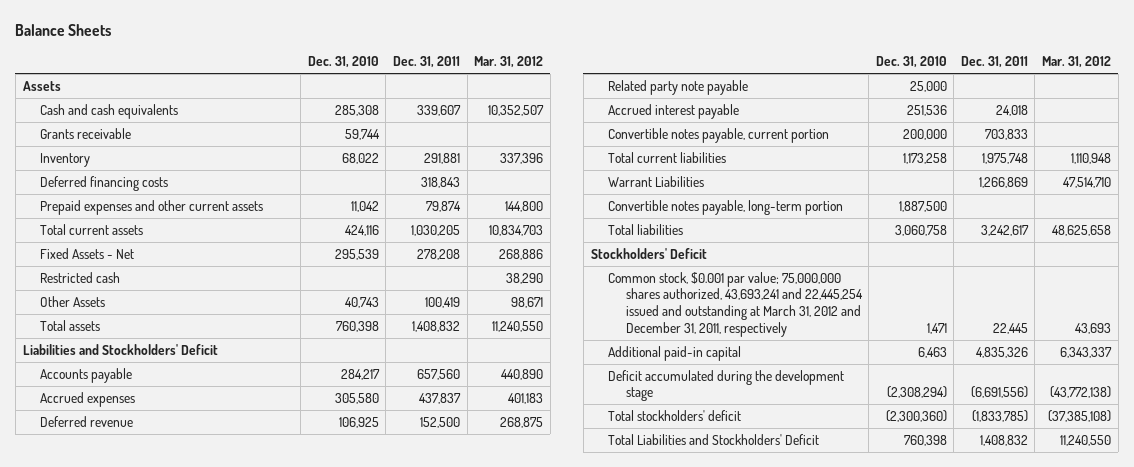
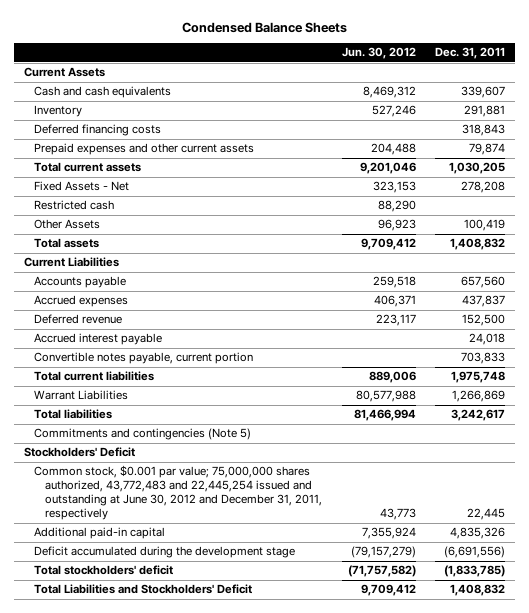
- Balance Sheets
+ Condensed Balance Sheets
- | Dec. 31, 2010 | Dec. 31, 2011 | Mar. 31, 2012
+ | Jun. 30, 2012 | Dec. 31, 2011
- Assets
+ Current Assets
- Grants receivable | 59,744 | |
- Liabilities and Stockholders' Deficit
+ Current Liabilities
- Related party note payable | 25,000 | |
- Convertible notes payable, long-term portion | 1,887,500 | |
+ Commitments and contingencies (Note 5)
- Common stock, $0.001 par value; 75,000,000 shares authorized, 43,693,241 and 22,445,254 issued and outstanding at March 31, 2012 and December 31, 2011, respectively | 1,471 | 22,445 | 43,693
+ Common stock, $0.001 par value; 75,000,000 shares authorized, 43,772,483 and 22,445,254 issued and outstanding at June 30, 2012 and December 31, 2011, respectively | 43,773 | 22,445

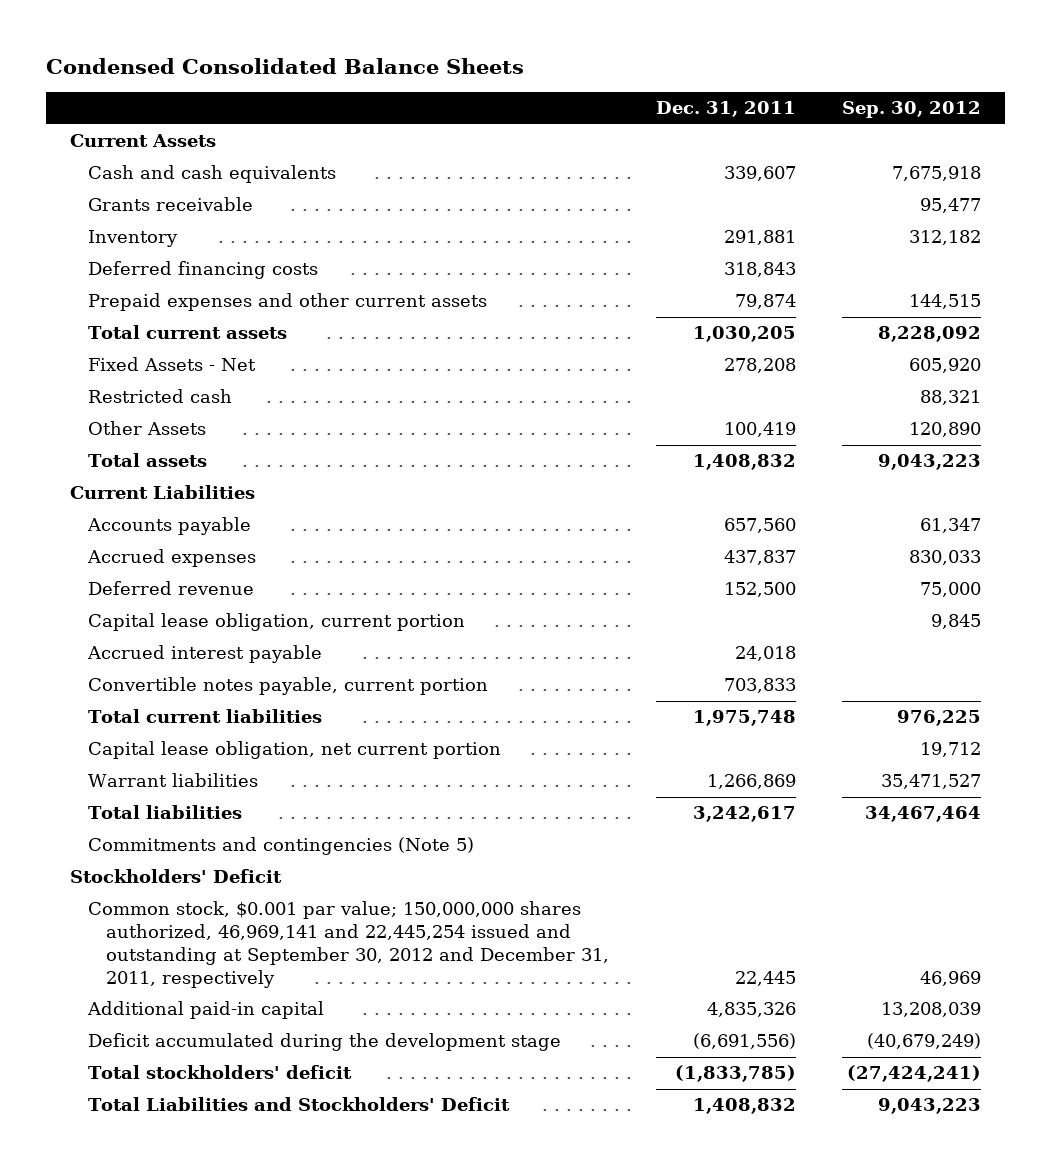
- Condensed Balance Sheets
+ Condensed Consolidated Balance Sheets
- | Jun. 30, 2012 | Dec. 31, 2011
+ | Dec. 31, 2011 | Sep. 30, 2012
+ Grants receivable | | 95,477
+ Capital lease obligation, current portion | | 9,845
- Warrant Liabilities | 80,577,988 | 1,266,869
+ Capital lease obligation, net current portion | | 19,712
+ Warrant liabilities | 1,266,869 | 35,471,527
- Common stock, $0.001 par value; 75,000,000 shares authorized, 43,772,483 and 22,445,254 issued and outstanding at June 30, 2012 and December 31, 2011, respectively | 43,773 | 22,445
+ Common stock, $0.001 par value; 150,000,000 shares authorized, 46,969,141 and 22,445,254 issued and outstanding at September 30, 2012 and December 31, 2011, respectively | 22,445 | 46,969

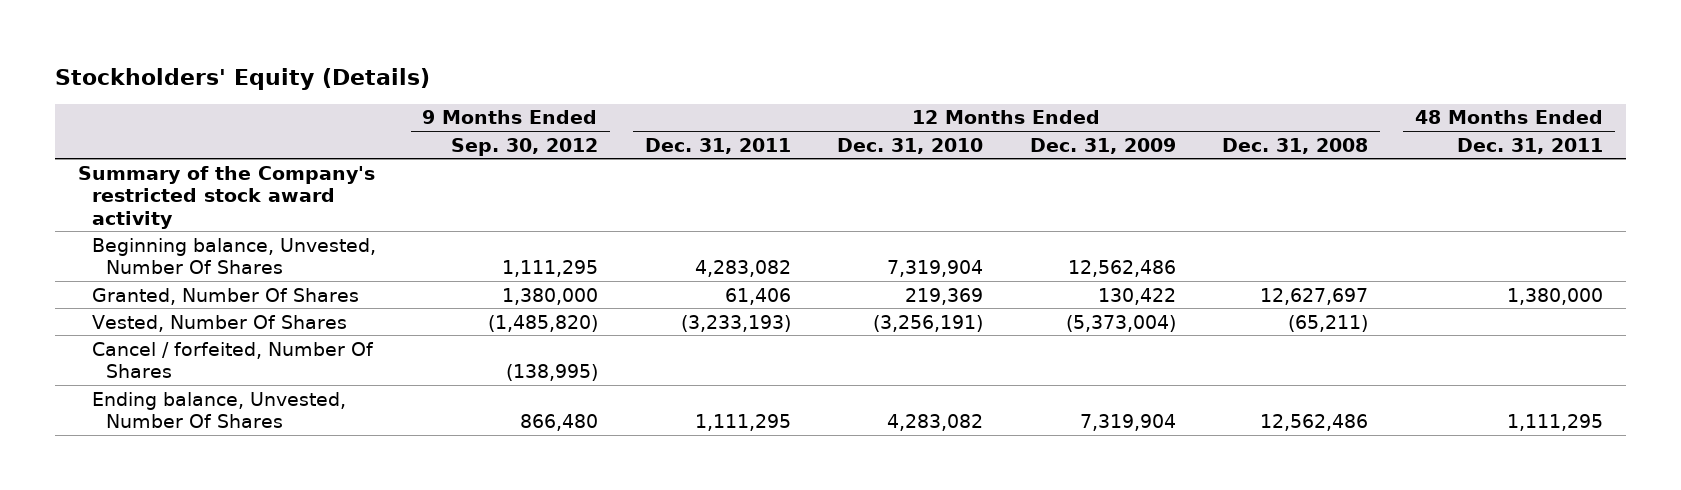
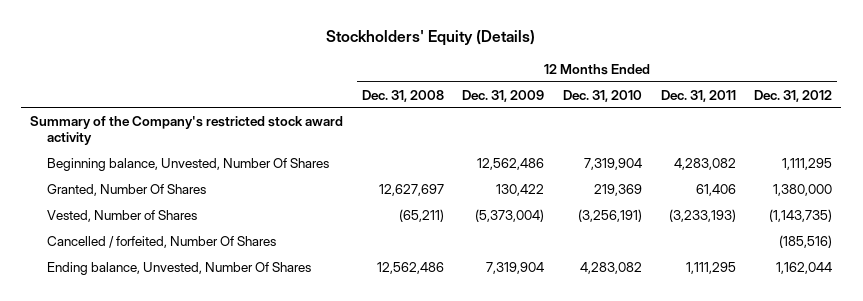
- | 9 Months Ended Sep. 30, 2012 | 12 Months Ended Dec. 31, 2011 | 12 Months Ended Dec. 31, 2010 | 12 Months Ended Dec. 31, 2009 | 12 Months Ended Dec. 31, 2008 | 48 Months Ended Dec. 31, 2011
+ | 12 Months Ended Dec. 31, 2008 | 12 Months Ended Dec. 31, 2009 | 12 Months Ended Dec. 31, 2010 | 12 Months Ended Dec. 31, 2011 | 12 Months Ended Dec. 31, 2012
- Vested, Number Of Shares | (1,485,820) | (3,233,193) | (3,256,191) | (5,373,004) | (65,211) |
- Cancel / forfeited, Number Of Shares | (138,995) | | | | |
+ Vested, Number of Shares | (65,211) | (5,373,004) | (3,256,191) | (3,233,193) | (1,143,735)
+ Cancelled / forfeited, Number Of Shares | | | | | (185,516)

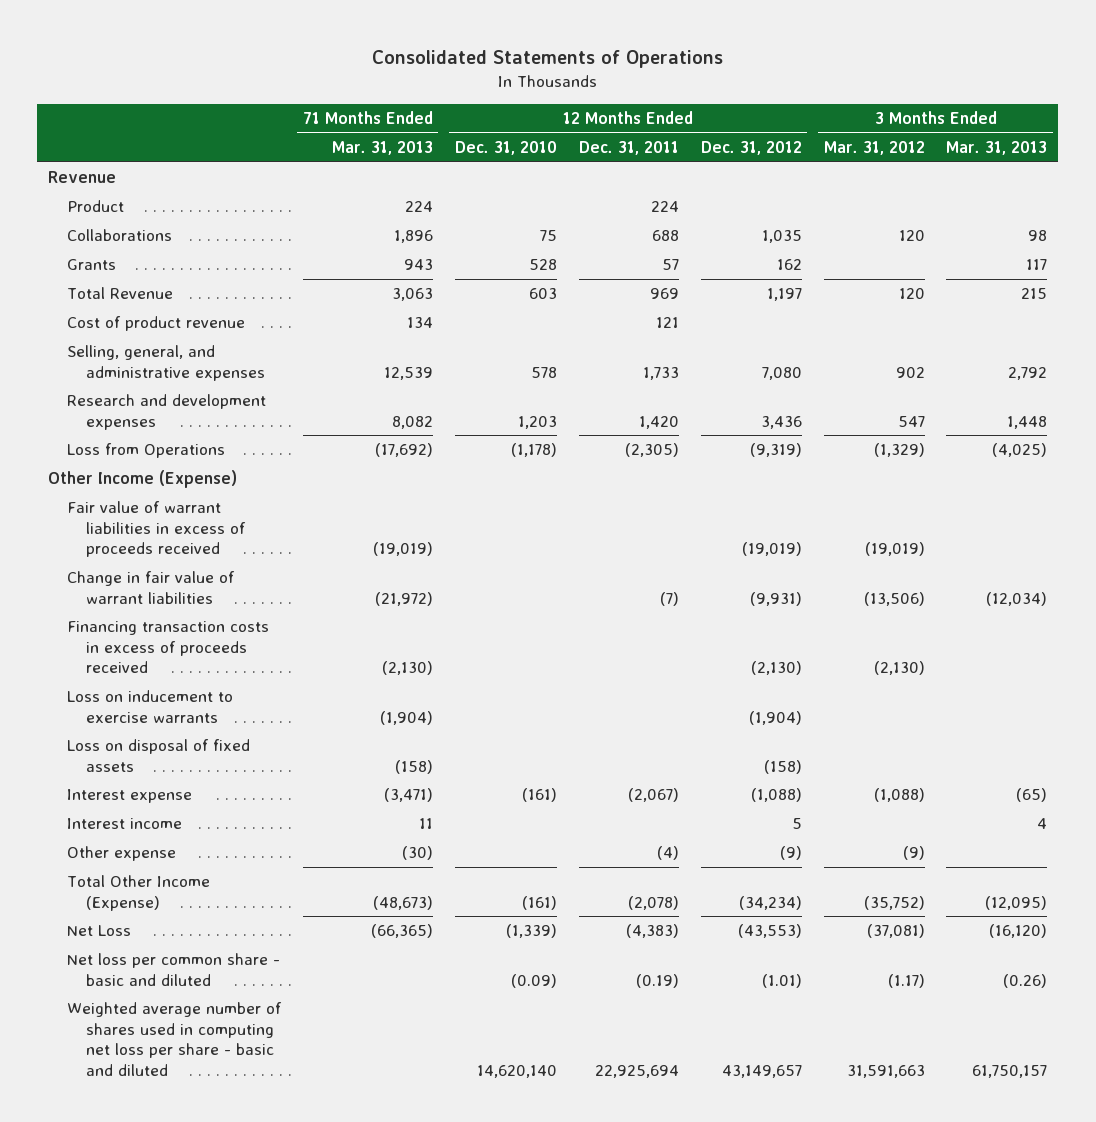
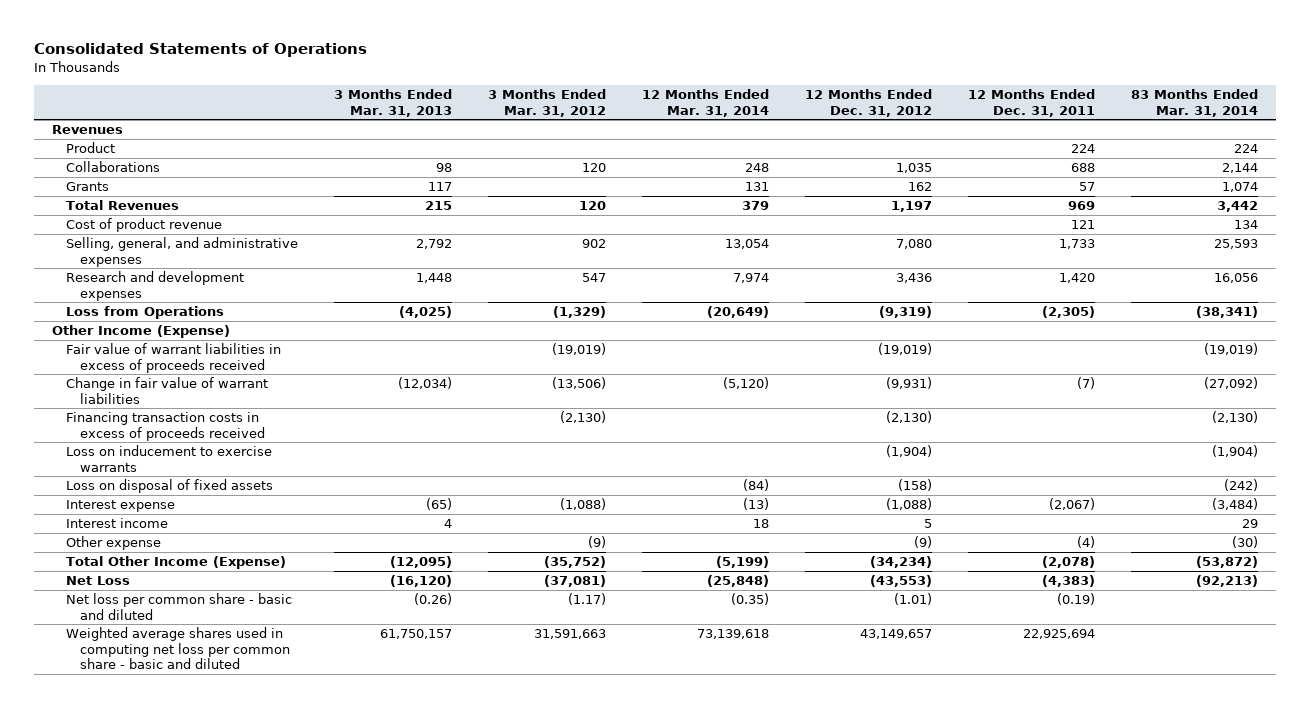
- | 71 Months Ended Mar. 31, 2013 | 12 Months Ended Dec. 31, 2010 | 12 Months Ended Dec. 31, 2011 | 12 Months Ended Dec. 31, 2012 | 3 Months Ended Mar. 31, 2012 | 3 Months Ended Mar. 31, 2013
+ | 3 Months Ended Mar. 31, 2013 | 3 Months Ended Mar. 31, 2012 | 12 Months Ended Mar. 31, 2014 | 12 Months Ended Dec. 31, 2012 | 12 Months Ended Dec. 31, 2011 | 83 Months Ended Mar. 31, 2014
- Revenue
+ Revenues
- Total Revenue | 3,063 | 603 | 969 | 1,197 | 120 | 215
+ Total Revenues | 215 | 120 | 379 | 1,197 | 969 | 3,442
- Weighted average number of shares used in computing net loss per share - basic and diluted | | 14,620,140 | 22,925,694 | 43,149,657 | 31,591,663 | 61,750,157
+ Weighted average shares used in computing net loss per common share - basic and diluted | 61,750,157 | 31,591,663 | 73,139,618 | 43,149,657 | 22,925,694 |

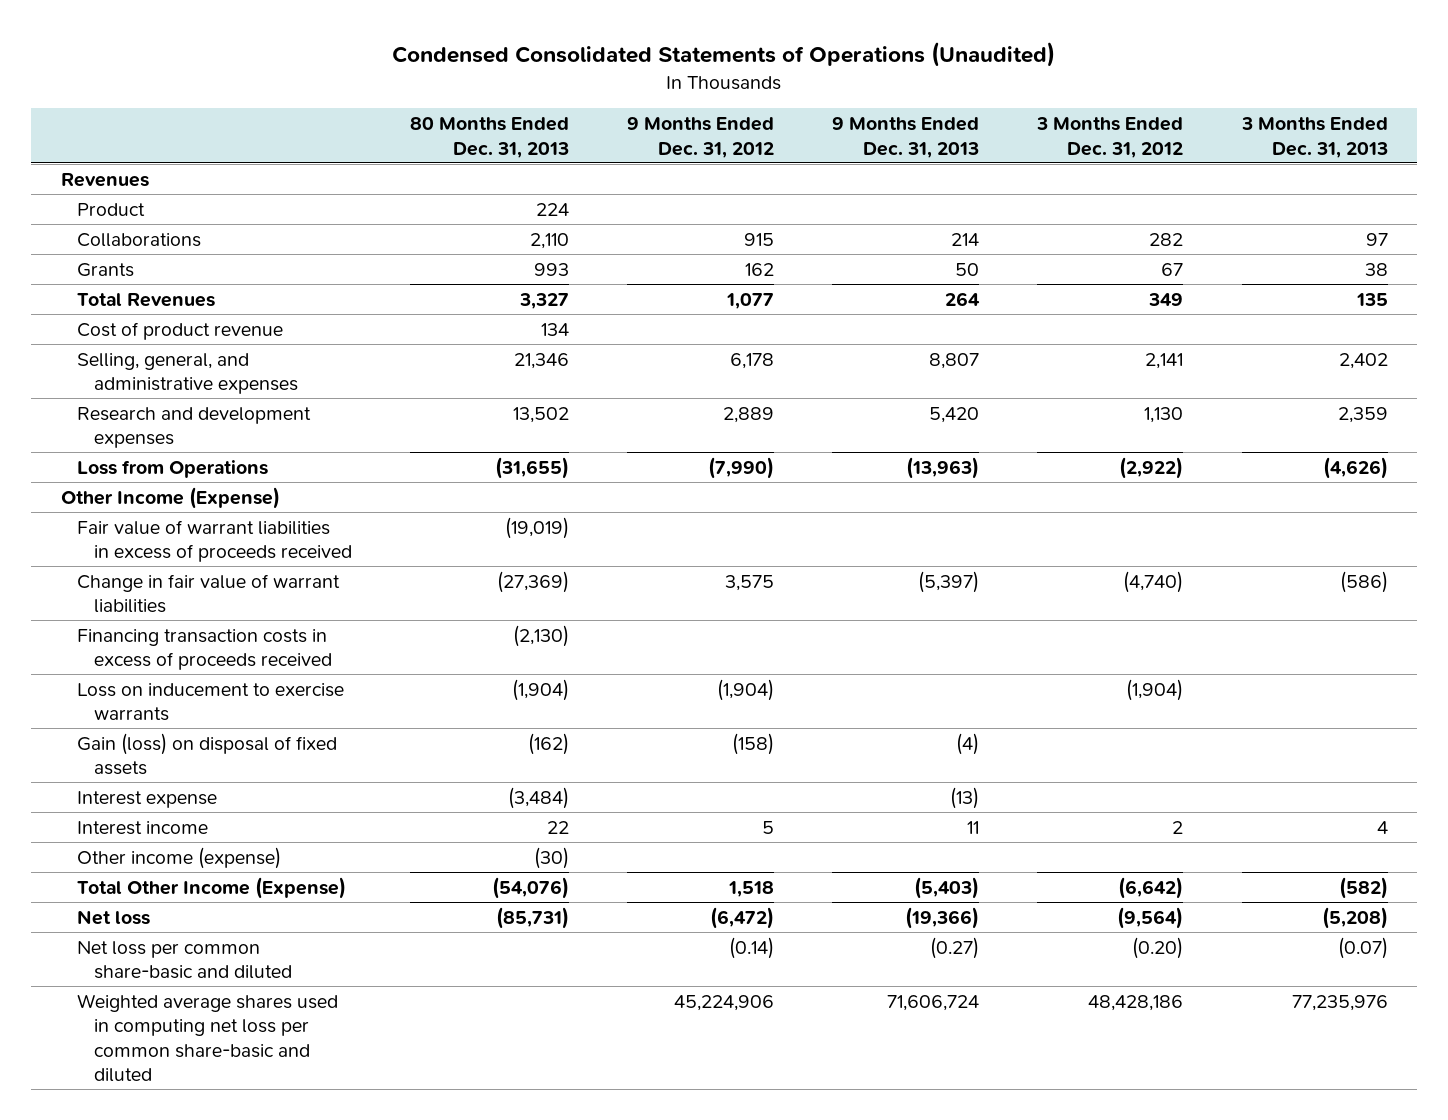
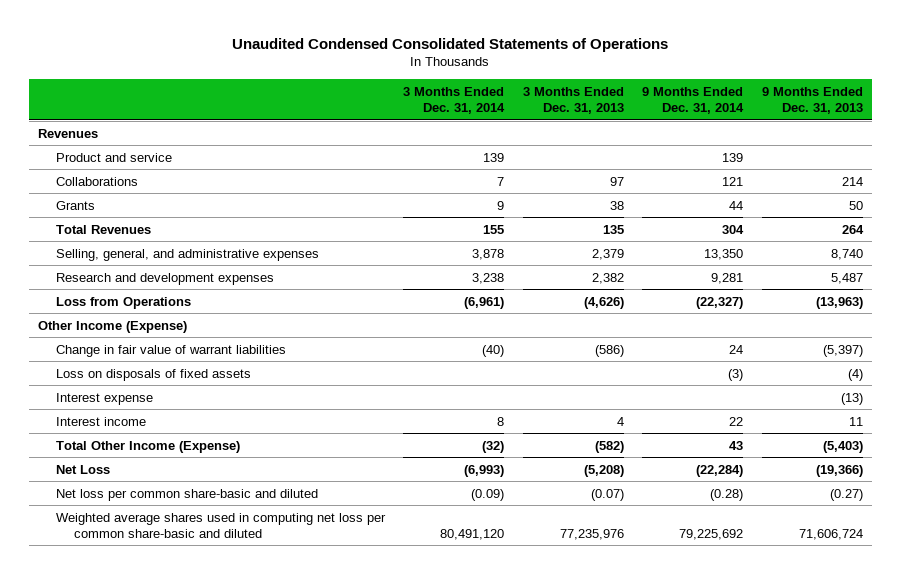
- Condensed Consolidated Statements of Operations (Unaudited)
+ Unaudited Condensed Consolidated Statements of Operations
- | 80 Months Ended Dec. 31, 2013 | 9 Months Ended Dec. 31, 2012 | 9 Months Ended Dec. 31, 2013 | 3 Months Ended Dec. 31, 2012 | 3 Months Ended Dec. 31, 2013
+ | 3 Months Ended Dec. 31, 2014 | 3 Months Ended Dec. 31, 2013 | 9 Months Ended Dec. 31, 2014 | 9 Months Ended Dec. 31, 2013
- Product | 224 | | | |
+ Product and service | 139 | | 139 |
- Cost of product revenue | 134 | | | |
- Selling, general, and administrative expenses | 21,346 | 6,178 | 8,807 | 2,141 | 2,402
- Research and development expenses | 13,502 | 2,889 | 5,420 | 1,130 | 2,359
+ Selling, general, and administrative expenses | 3,878 | 2,379 | 13,350 | 8,740
+ Research and development expenses | 3,238 | 2,382 | 9,281 | 5,487
- Fair value of warrant liabilities in excess of proceeds received | (19,019) | | | |
- Financing transaction costs in excess of proceeds received | (2,130) | | | |
- Loss on inducement to exercise warrants | (1,904) | (1,904) | | (1,904) |
- Gain (loss) on disposal of fixed assets | (162) | (158) | (4) | |
+ Loss on disposals of fixed assets | | | (3) | (4)
- Other income (expense) | (30) | | | |
- Net loss | (85,731) | (6,472) | (19,366) | (9,564) | (5,208)
+ Net Loss | (6,993) | (5,208) | (22,284) | (19,366)

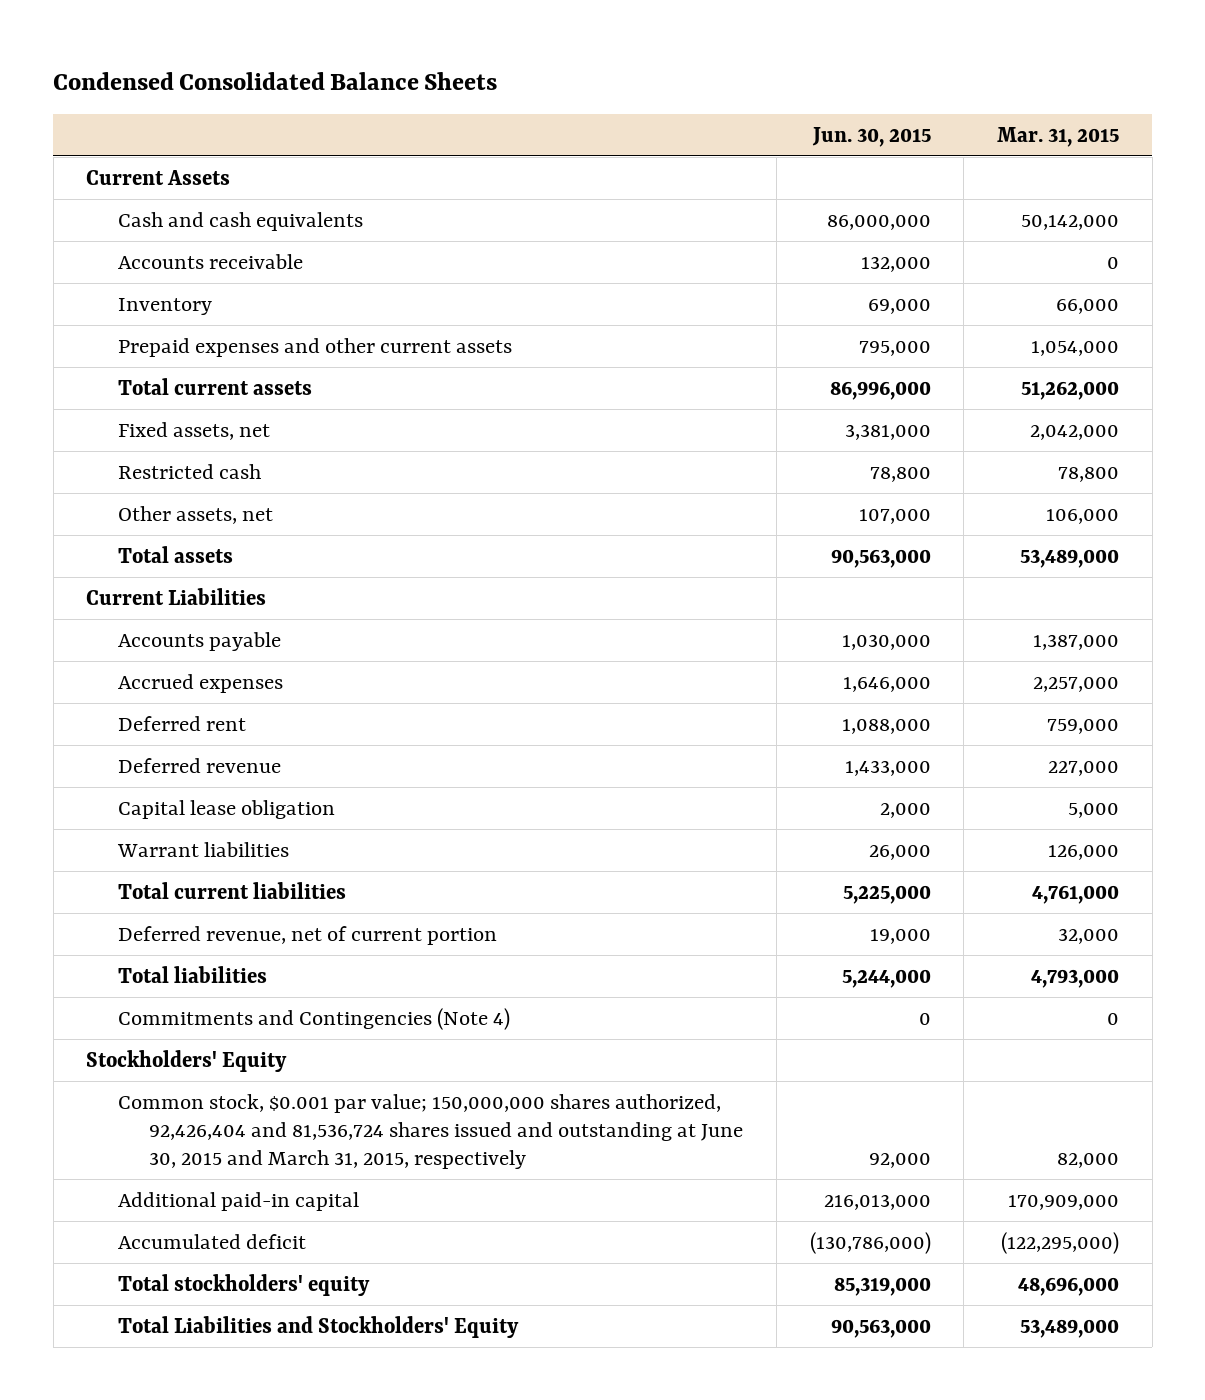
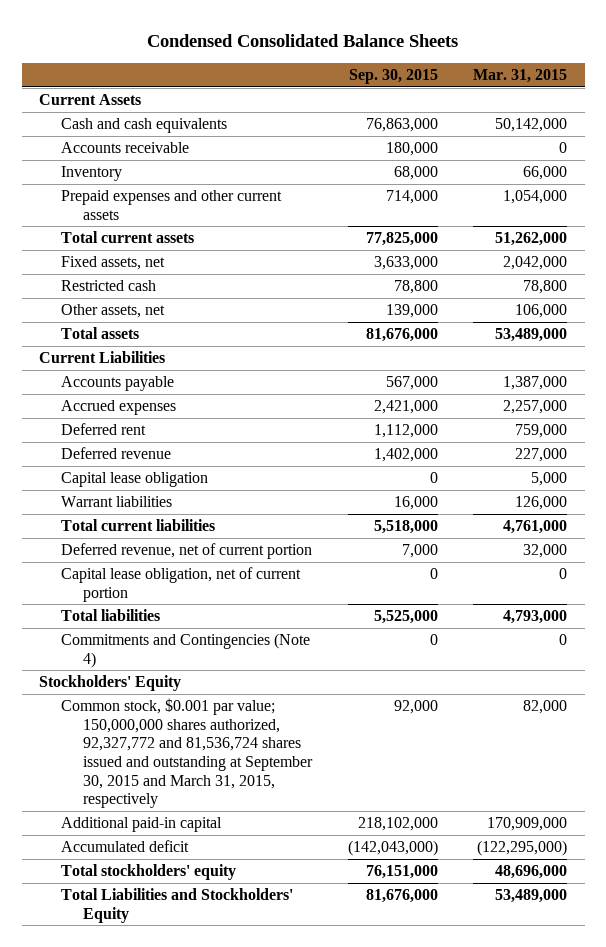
- | Jun. 30, 2015 | Mar. 31, 2015
+ | Sep. 30, 2015 | Mar. 31, 2015
+ Capital lease obligation, net of current portion | 0 | 0
- Common stock, $0.001 par value; 150,000,000 shares authorized, 92,426,404 and 81,536,724 shares issued and outstanding at June 30, 2015 and March 31, 2015, respectively | 92,000 | 82,000
+ Common stock, $0.001 par value; 150,000,000 shares authorized, 92,327,772 and 81,536,724 shares issued and outstanding at September 30, 2015 and March 31, 2015, respectively | 92,000 | 82,000

